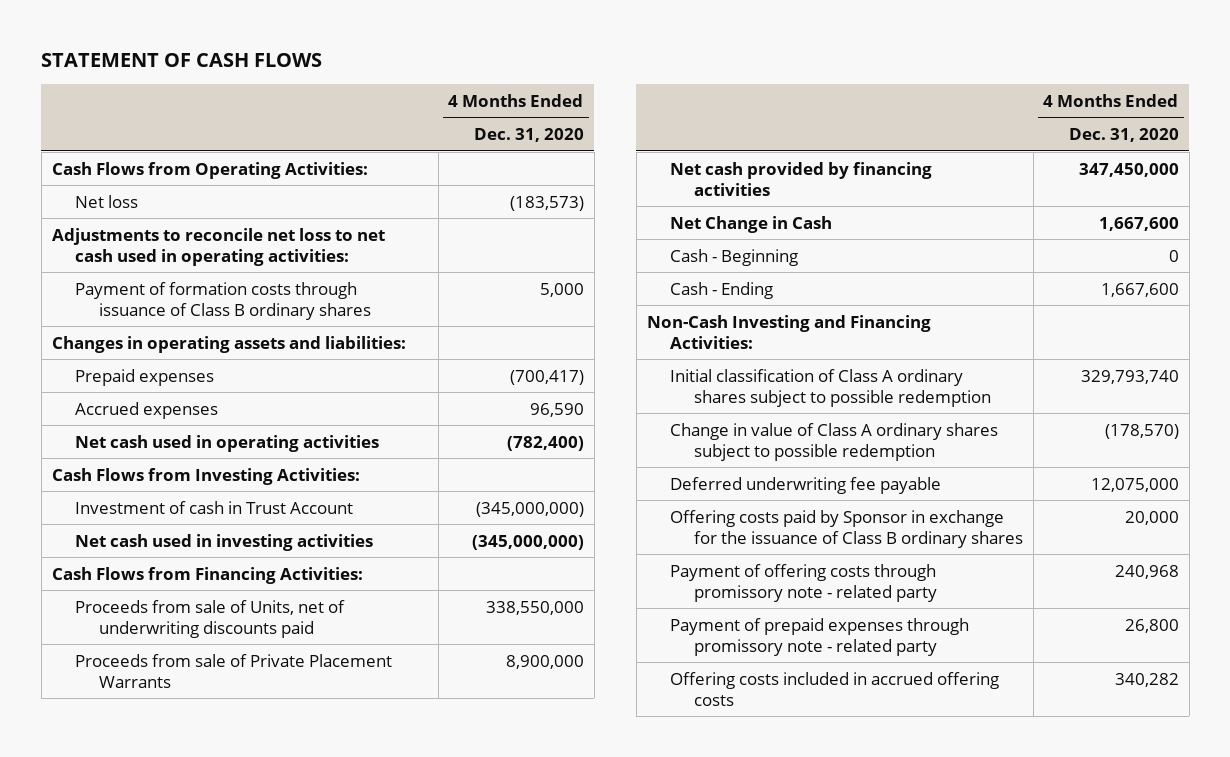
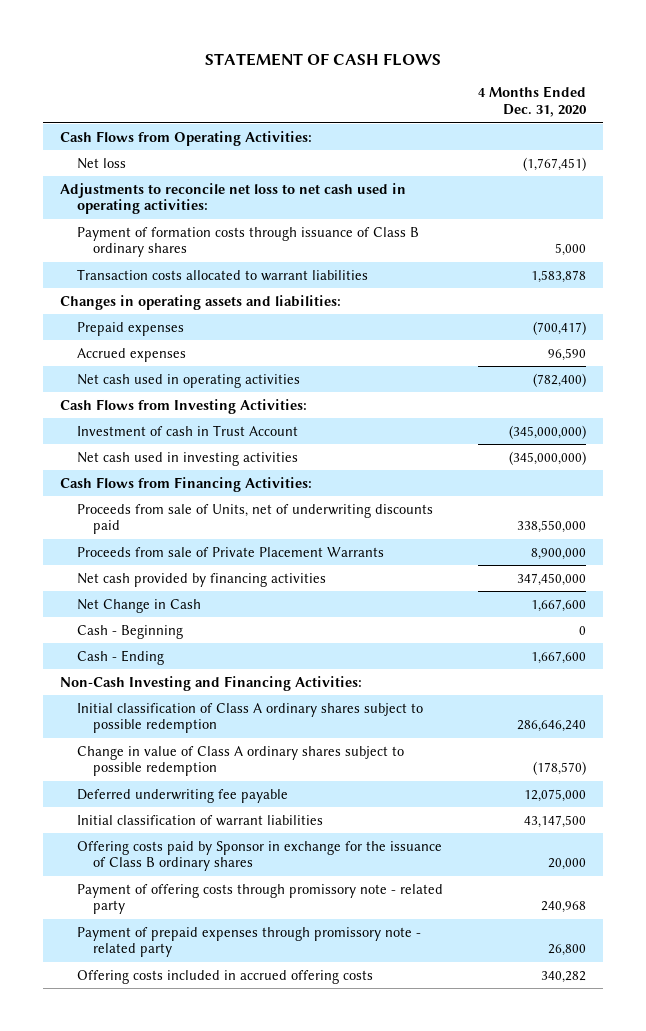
- Net loss | (183,573)
+ Net loss | (1,767,451)
+ Transaction costs allocated to warrant liabilities | 1,583,878
- Initial classification of Class A ordinary shares subject to possible redemption | 329,793,740
+ Initial classification of Class A ordinary shares subject to possible redemption | 286,646,240
+ Initial classification of warrant liabilities | 43,147,500

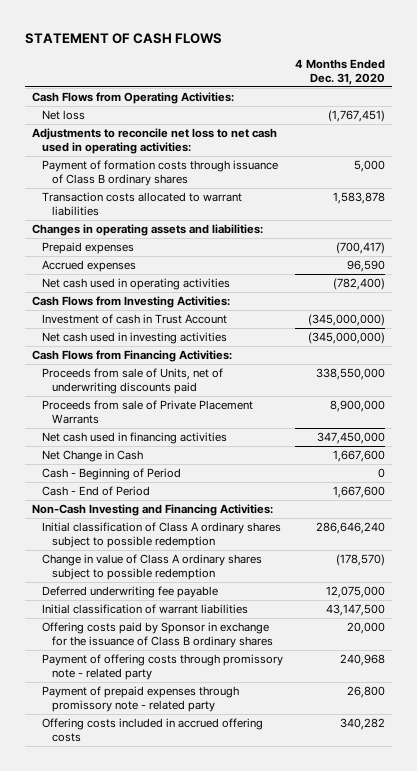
- Net cash provided by financing activities | 347,450,000
+ Net cash used in financing activities | 347,450,000
- Cash - Beginning | 0
- Cash - Ending | 1,667,600
+ Cash - Beginning of Period | 0
+ Cash - End of Period | 1,667,600

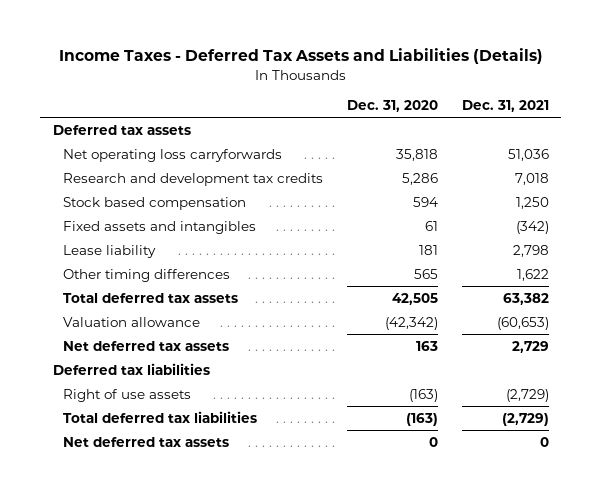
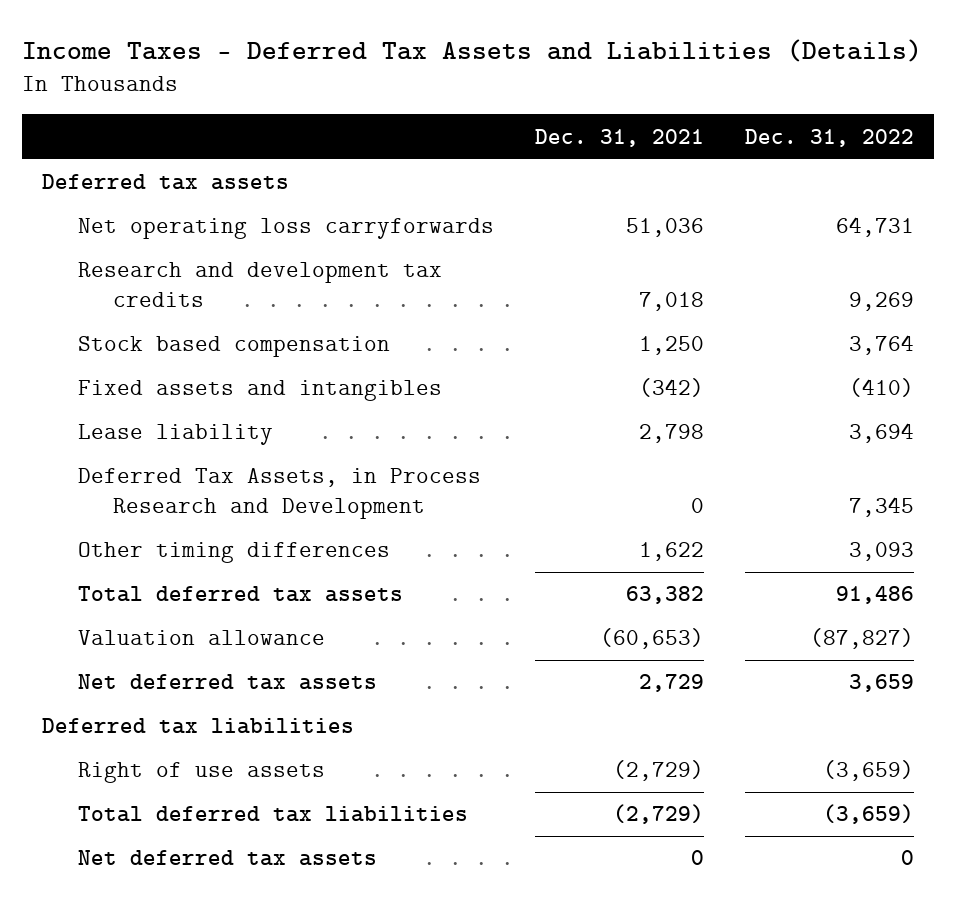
- | Dec. 31, 2020 | Dec. 31, 2021
+ | Dec. 31, 2021 | Dec. 31, 2022
+ Deferred Tax Assets, in Process Research and Development | 0 | 7,345

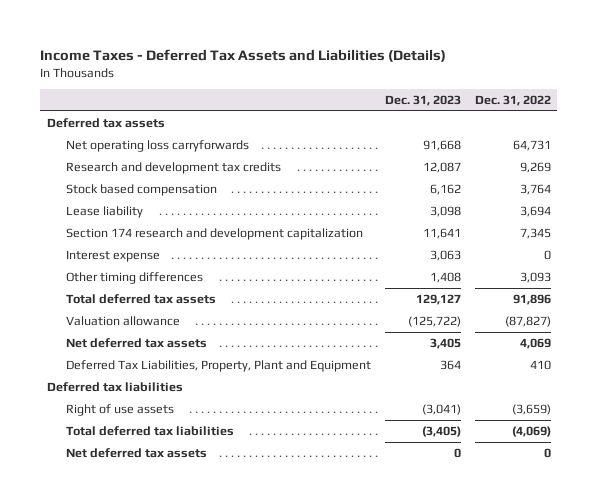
- | Dec. 31, 2021 | Dec. 31, 2022
+ | Dec. 31, 2023 | Dec. 31, 2022
- Fixed assets and intangibles | (342) | (410)
- Deferred Tax Assets, in Process Research and Development | 0 | 7,345
+ Section 174 research and development capitalization | 11,641 | 7,345
+ Interest expense | 3,063 | 0
- Total deferred tax assets | 63,382 | 91,486
+ Total deferred tax assets | 129,127 | 91,896
- Net deferred tax assets | 2,729 | 3,659
+ Net deferred tax assets | 3,405 | 4,069
+ Deferred Tax Liabilities, Property, Plant and Equipment | 364 | 410
- Total deferred tax liabilities | (2,729) | (3,659)
+ Total deferred tax liabilities | (3,405) | (4,069)

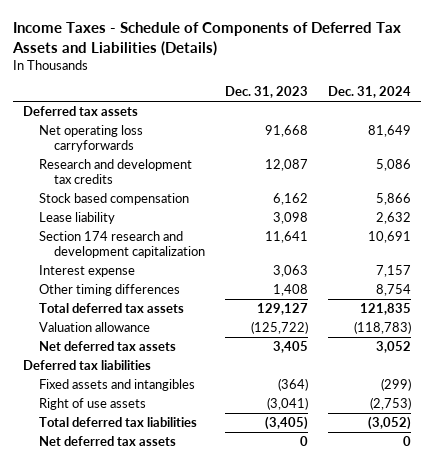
- Income Taxes - Deferred Tax Assets and Liabilities (Details)
+ Income Taxes - Schedule of Components of Deferred Tax Assets and Liabilities (Details)
- | Dec. 31, 2023 | Dec. 31, 2022
+ | Dec. 31, 2023 | Dec. 31, 2024
- Deferred Tax Liabilities, Property, Plant and Equipment | 364 | 410
+ Fixed assets and intangibles | (364) | (299)

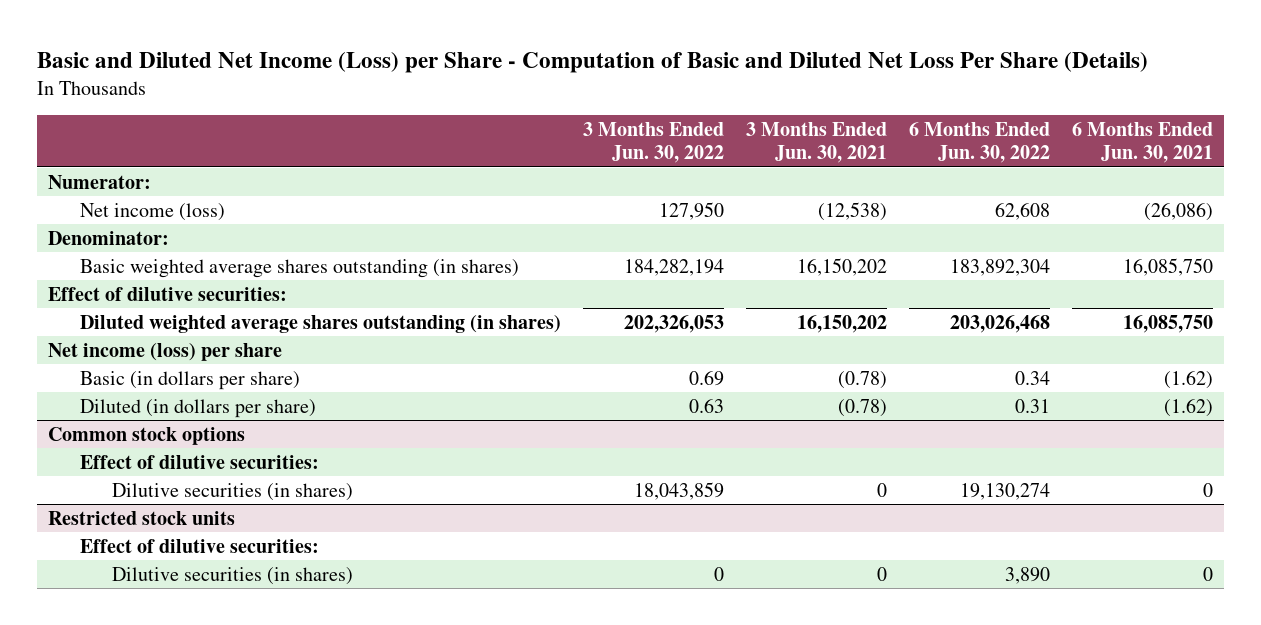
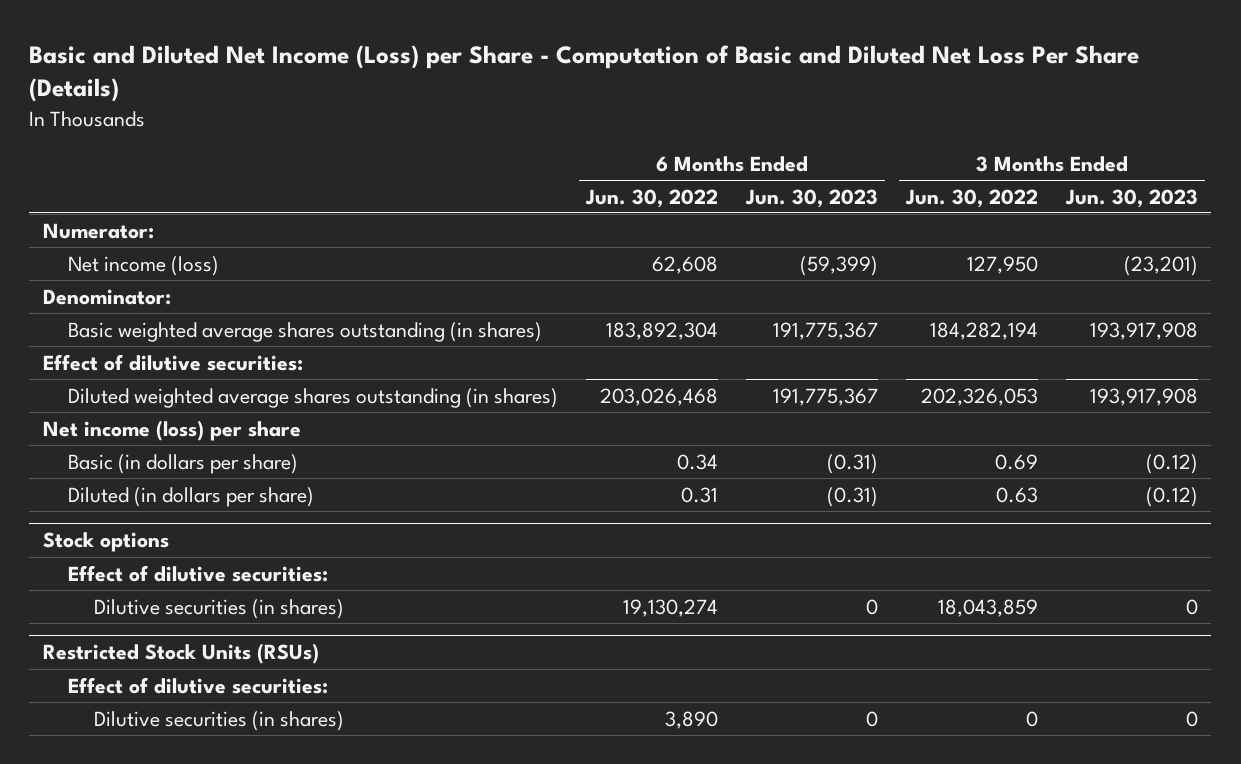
- | 3 Months Ended Jun. 30, 2022 | 3 Months Ended Jun. 30, 2021 | 6 Months Ended Jun. 30, 2022 | 6 Months Ended Jun. 30, 2021
+ | 6 Months Ended Jun. 30, 2022 | 6 Months Ended Jun. 30, 2023 | 3 Months Ended Jun. 30, 2022 | 3 Months Ended Jun. 30, 2023
- Common stock options
+ Stock options
- Restricted stock units
+ Restricted Stock Units (RSUs)

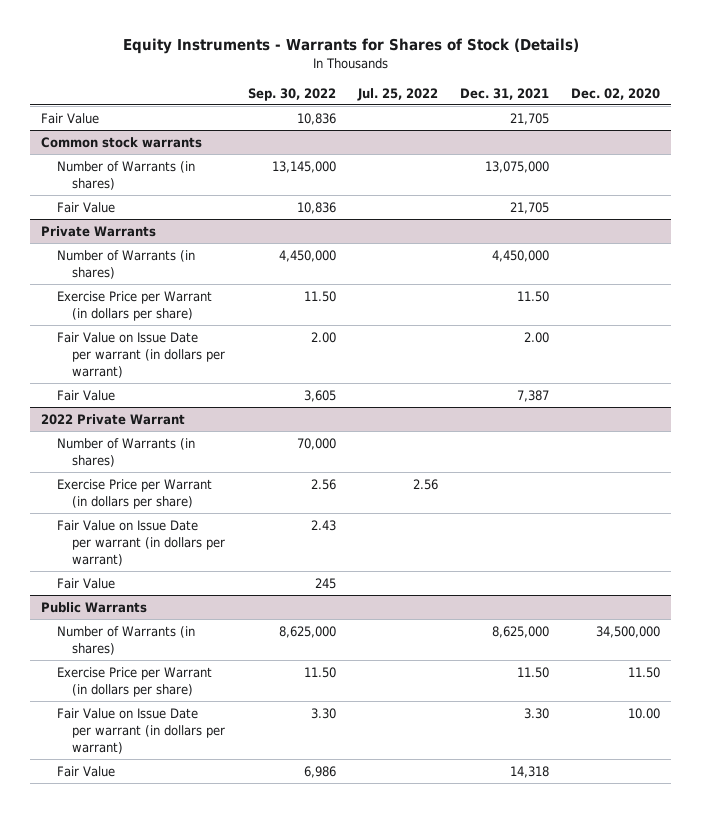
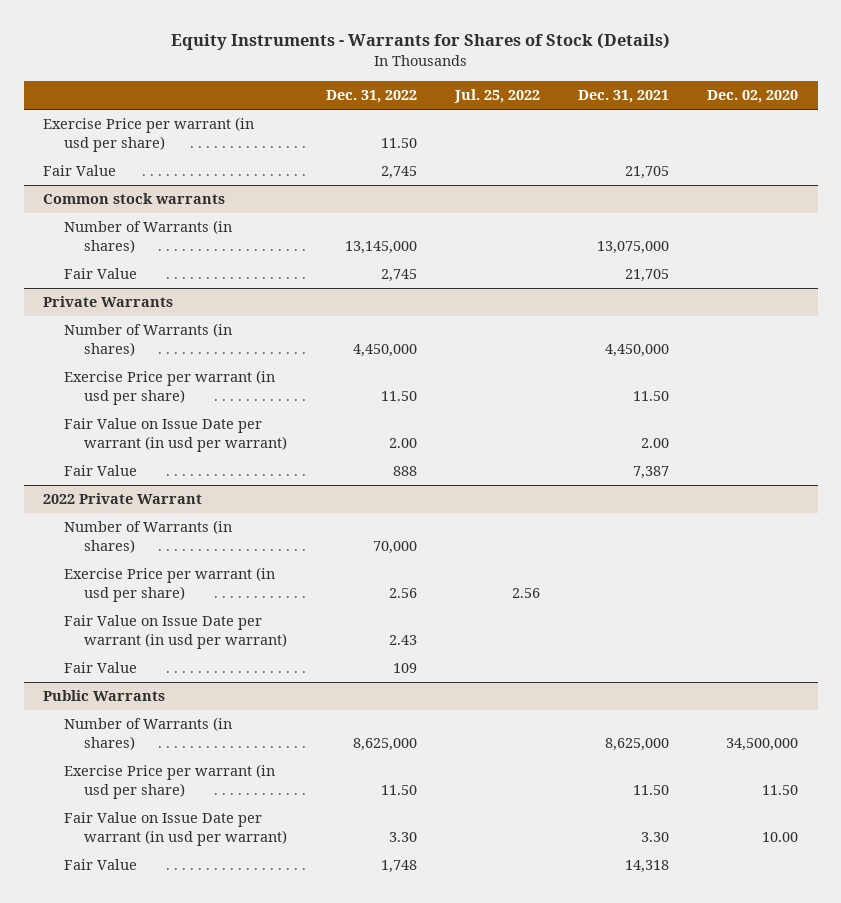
- | Sep. 30, 2022 | Jul. 25, 2022 | Dec. 31, 2021 | Dec. 02, 2020
+ | Dec. 31, 2022 | Jul. 25, 2022 | Dec. 31, 2021 | Dec. 02, 2020
+ Exercise Price per warrant (in usd per share) | 11.50 | | |
@ Private Warrants
- Exercise Price per Warrant (in dollars per share) | 11.50 | | 11.50 |
- Fair Value on Issue Date per warrant (in dollars per warrant) | 2.00 | | 2.00 |
+ Exercise Price per warrant (in usd per share) | 11.50 | | 11.50 |
+ Fair Value on Issue Date per warrant (in usd per warrant) | 2.00 | | 2.00 |
@ 2022 Private Warrant
- Exercise Price per Warrant (in dollars per share) | 2.56 | 2.56 | |
- Fair Value on Issue Date per warrant (in dollars per warrant) | 2.43 | | |
+ Exercise Price per warrant (in usd per share) | 2.56 | 2.56 | |
+ Fair Value on Issue Date per warrant (in usd per warrant) | 2.43 | | |
@ Public Warrants
- Exercise Price per Warrant (in dollars per share) | 11.50 | | 11.50 | 11.50
- Fair Value on Issue Date per warrant (in dollars per warrant) | 3.30 | | 3.30 | 10.00
+ Exercise Price per warrant (in usd per share) | 11.50 | | 11.50 | 11.50
+ Fair Value on Issue Date per warrant (in usd per warrant) | 3.30 | | 3.30 | 10.00

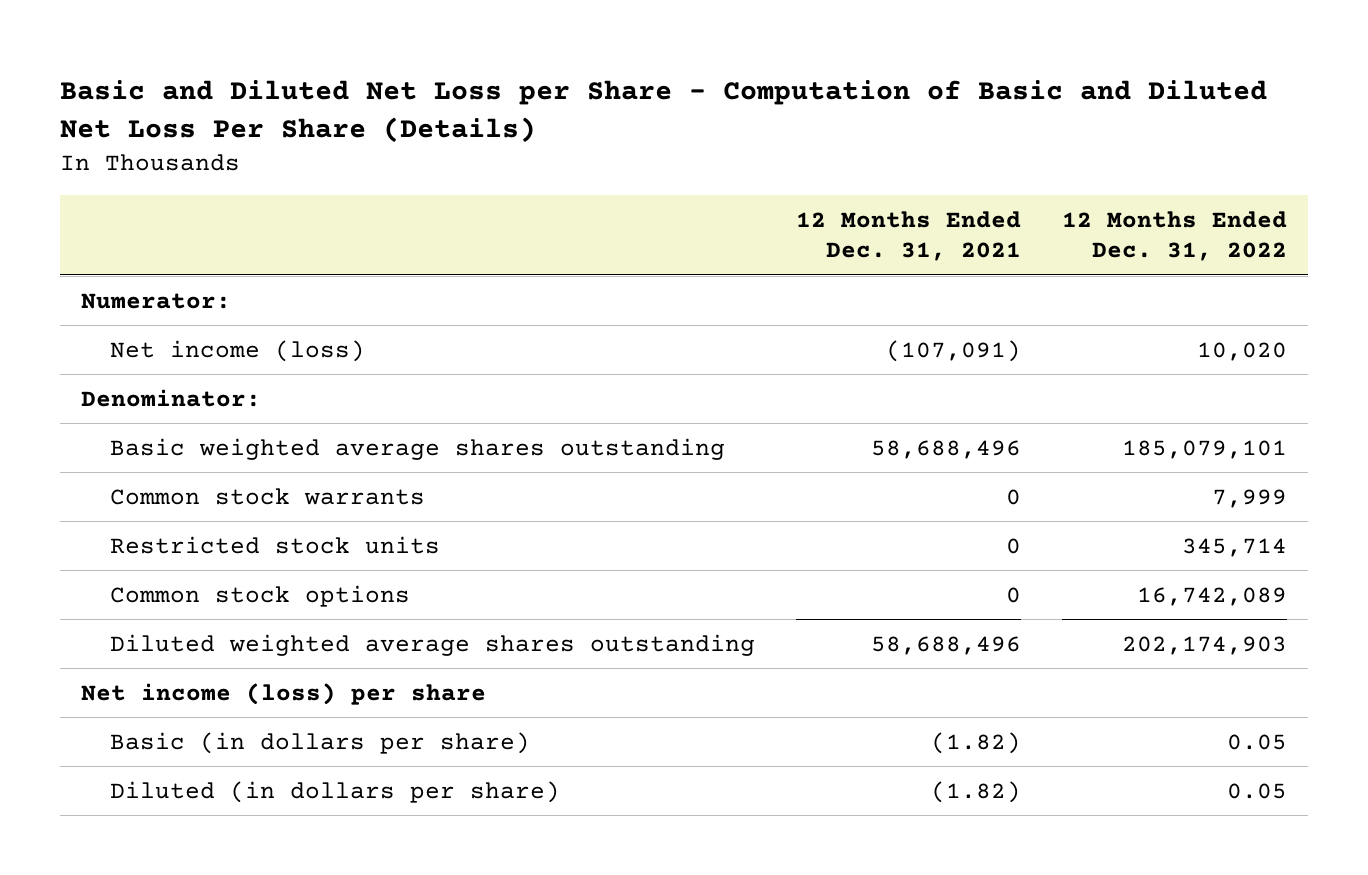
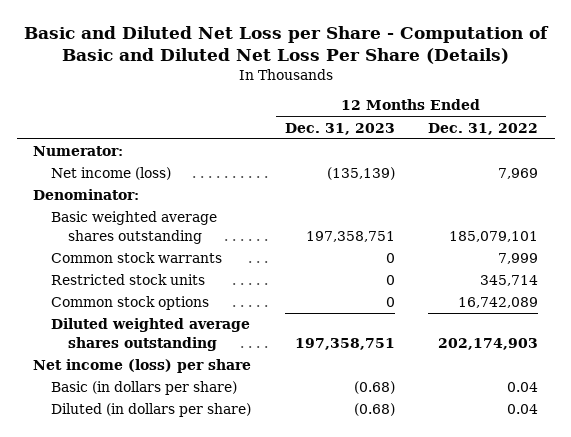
- | 12 Months Ended Dec. 31, 2021 | 12 Months Ended Dec. 31, 2022
+ | 12 Months Ended Dec. 31, 2023 | 12 Months Ended Dec. 31, 2022
- Net income (loss) | (107,091) | 10,020
+ Net income (loss) | (135,139) | 7,969
- Basic (in dollars per share) | (1.82) | 0.05
- Diluted (in dollars per share) | (1.82) | 0.05
+ Basic (in dollars per share) | (0.68) | 0.04
+ Diluted (in dollars per share) | (0.68) | 0.04

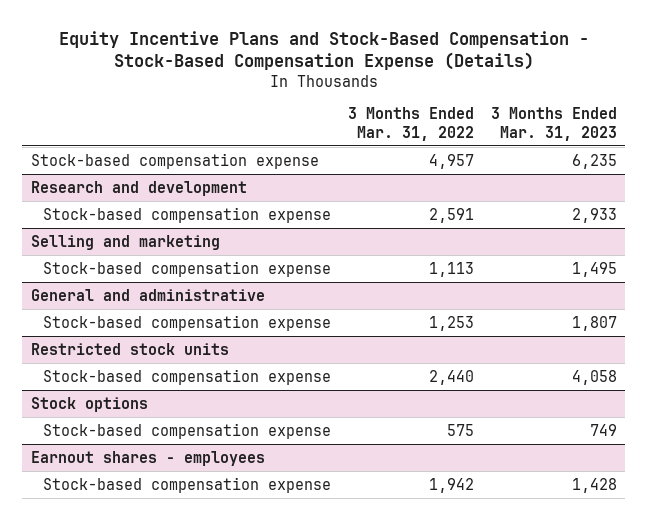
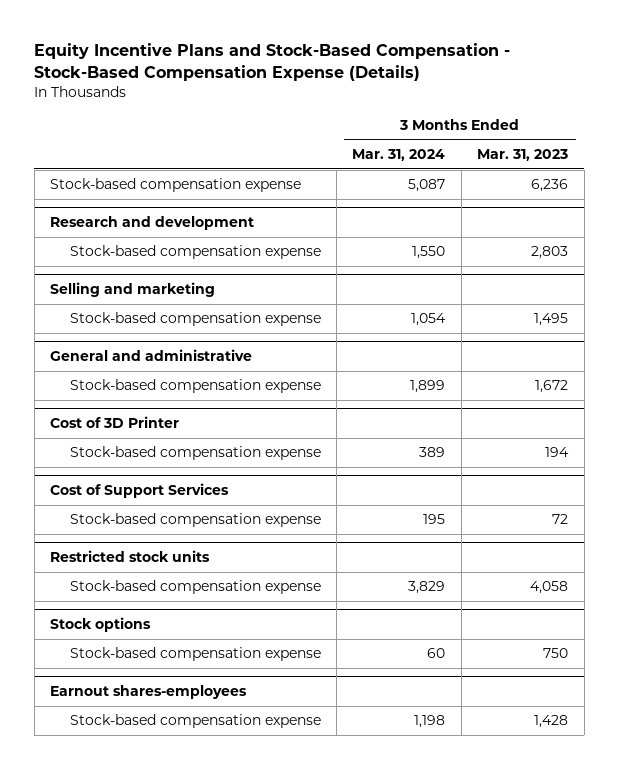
- | 3 Months Ended Mar. 31, 2022 | 3 Months Ended Mar. 31, 2023
+ | 3 Months Ended Mar. 31, 2024 | 3 Months Ended Mar. 31, 2023
- Stock-based compensation expense | 4,957 | 6,235
+ Stock-based compensation expense | 5,087 | 6,236
@ Research and development
- Stock-based compensation expense | 2,591 | 2,933
+ Stock-based compensation expense | 1,550 | 2,803
@ General and administrative
- Stock-based compensation expense | 1,253 | 1,807
+ Stock-based compensation expense | 1,899 | 1,672
+ Cost of 3D Printer
+ Stock-based compensation expense | 389 | 194
+ Cost of Support Services
+ Stock-based compensation expense | 195 | 72
@ Stock options
- Stock-based compensation expense | 575 | 749
- Earnout shares - employees
@ Stock options
+ Stock-based compensation expense | 60 | 750
+ Earnout shares-employees

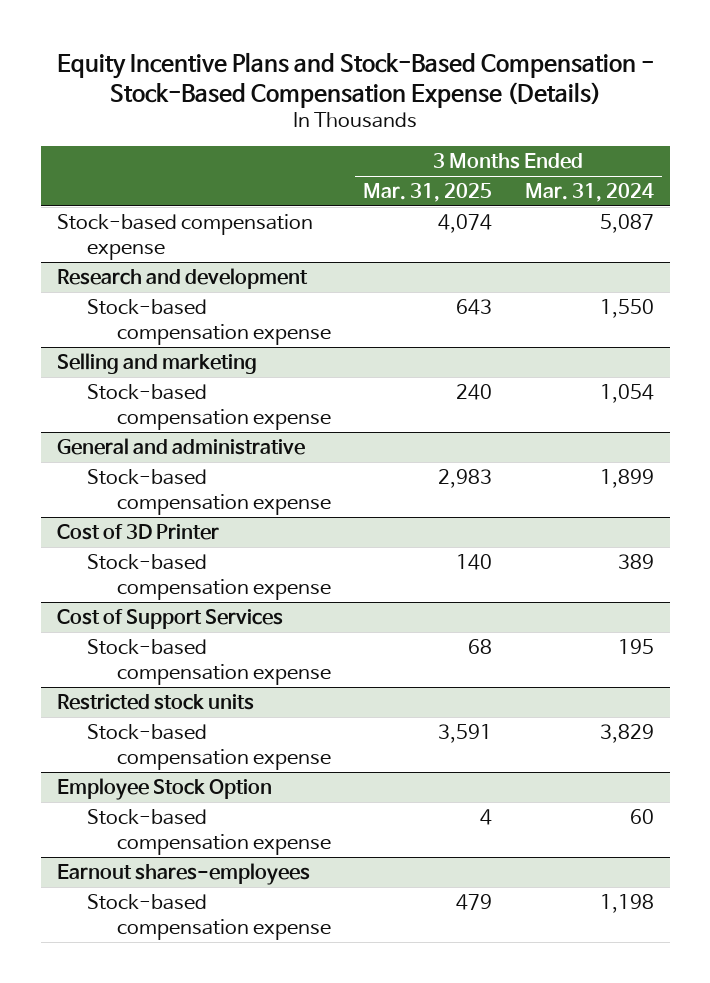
- | 3 Months Ended Mar. 31, 2024 | 3 Months Ended Mar. 31, 2023
+ | 3 Months Ended Mar. 31, 2025 | 3 Months Ended Mar. 31, 2024
- Stock options
+ Employee Stock Option

